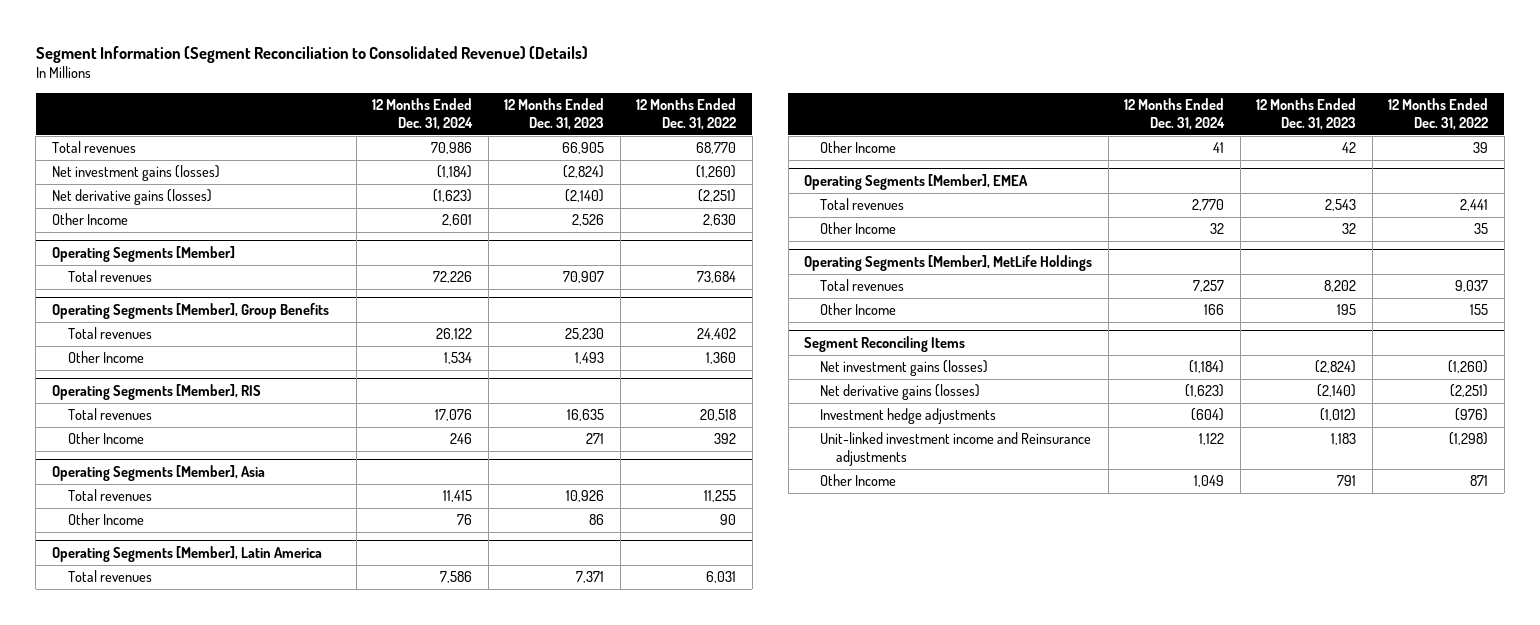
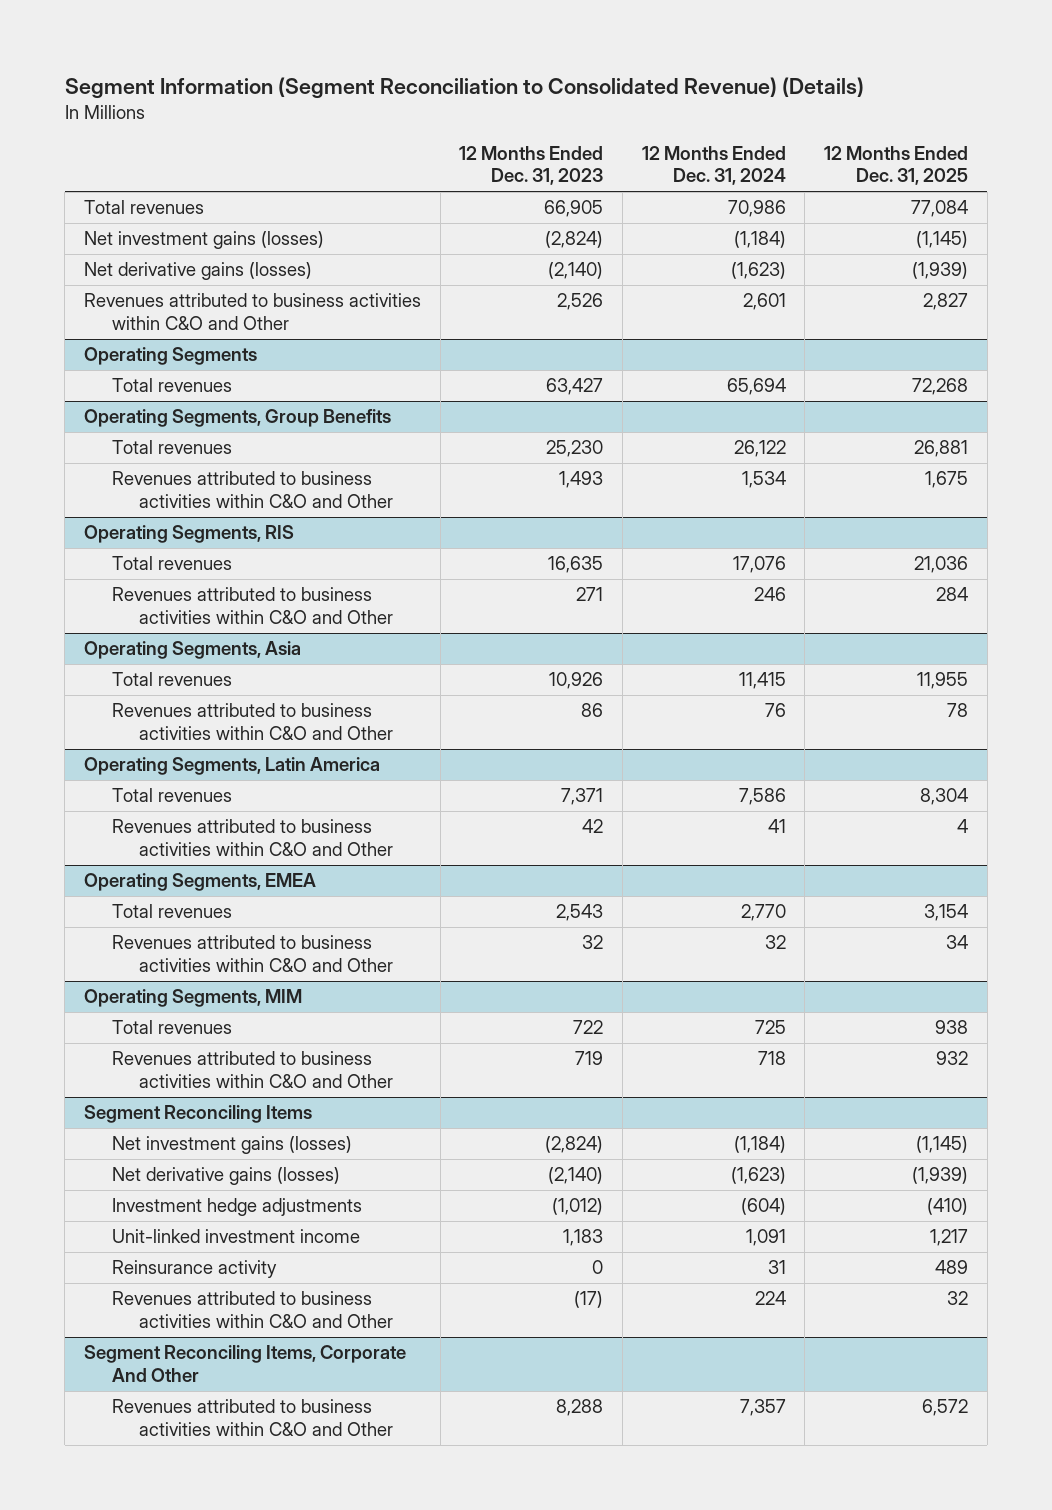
- | 12 Months Ended Dec. 31, 2024 | 12 Months Ended Dec. 31, 2023 | 12 Months Ended Dec. 31, 2022
+ | 12 Months Ended Dec. 31, 2023 | 12 Months Ended Dec. 31, 2024 | 12 Months Ended Dec. 31, 2025
- Other Income | 2,601 | 2,526 | 2,630
- Operating Segments [Member]
- Total revenues | 72,226 | 70,907 | 73,684
- Operating Segments [Member], Group Benefits
+ Revenues attributed to business activities within C&O and Other | 2,526 | 2,601 | 2,827
+ Operating Segments
+ Total revenues | 63,427 | 65,694 | 72,268
+ Operating Segments, Group Benefits
- Other Income | 1,534 | 1,493 | 1,360
- Operating Segments [Member], RIS
+ Revenues attributed to business activities within C&O and Other | 1,493 | 1,534 | 1,675
+ Operating Segments, RIS
- Other Income | 246 | 271 | 392
- Operating Segments [Member], Asia
+ Revenues attributed to business activities within C&O and Other | 271 | 246 | 284
+ Operating Segments, Asia
- Other Income | 76 | 86 | 90
- Operating Segments [Member], Latin America
+ Revenues attributed to business activities within C&O and Other | 86 | 76 | 78
+ Operating Segments, Latin America
- Other Income | 41 | 42 | 39
- Operating Segments [Member], EMEA
+ Revenues attributed to business activities within C&O and Other | 42 | 41 | 4
+ Operating Segments, EMEA
- Other Income | 32 | 32 | 35
- Operating Segments [Member], MetLife Holdings
- Total revenues | 7,257 | 8,202 | 9,037
- Other Income | 166 | 195 | 155
+ Revenues attributed to business activities within C&O and Other | 32 | 32 | 34
+ Operating Segments, MIM
+ Total revenues | 722 | 725 | 938
+ Revenues attributed to business activities within C&O and Other | 719 | 718 | 932
@ Segment Reconciling Items
- Unit-linked investment income and Reinsurance adjustments | 1,122 | 1,183 | (1,298)
- Other Income | 1,049 | 791 | 871
+ Unit-linked investment income | 1,183 | 1,091 | 1,217
+ Reinsurance activity | 0 | 31 | 489
+ Revenues attributed to business activities within C&O and Other | (17) | 224 | 32
+ Segment Reconciling Items, Corporate And Other
+ Revenues attributed to business activities within C&O and Other | 8,288 | 7,357 | 6,572

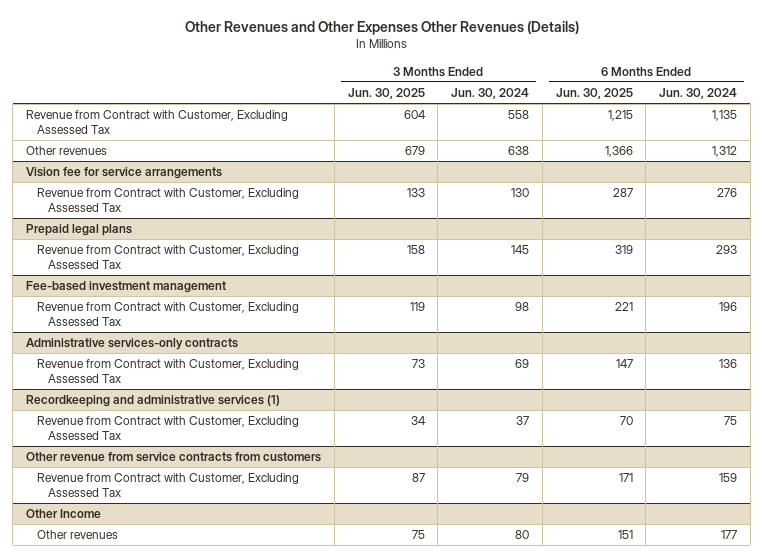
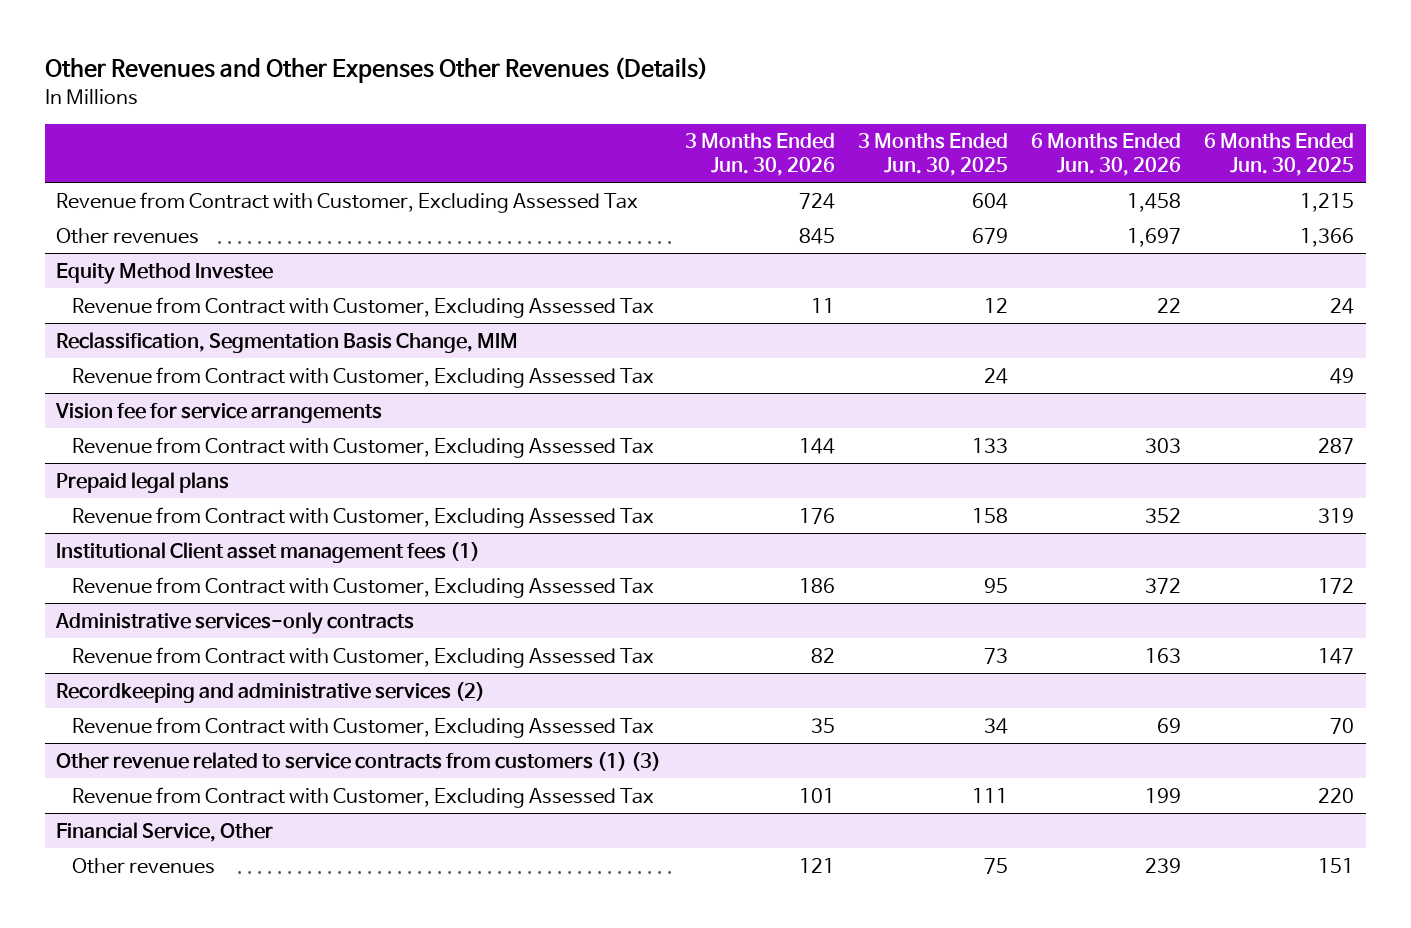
- | 3 Months Ended Jun. 30, 2025 | 3 Months Ended Jun. 30, 2024 | 6 Months Ended Jun. 30, 2025 | 6 Months Ended Jun. 30, 2024
+ | 3 Months Ended Jun. 30, 2026 | 3 Months Ended Jun. 30, 2025 | 6 Months Ended Jun. 30, 2026 | 6 Months Ended Jun. 30, 2025
+ Equity Method Investee
+ Revenue from Contract with Customer, Excluding Assessed Tax | 11 | 12 | 22 | 24
+ Reclassification, Segmentation Basis Change, MIM
+ Revenue from Contract with Customer, Excluding Assessed Tax | | 24 | | 49
- Fee-based investment management
- Revenue from Contract with Customer, Excluding Assessed Tax | 119 | 98 | 221 | 196
+ Institutional Client asset management fees (1)
+ Revenue from Contract with Customer, Excluding Assessed Tax | 186 | 95 | 372 | 172
- Recordkeeping and administrative services (1)
+ Recordkeeping and administrative services (2)
- Other revenue from service contracts from customers
- Revenue from Contract with Customer, Excluding Assessed Tax | 87 | 79 | 171 | 159
- Other Income
+ Other revenue related to service contracts from customers (1) (3)
+ Revenue from Contract with Customer, Excluding Assessed Tax | 101 | 111 | 199 | 220
+ Financial Service, Other

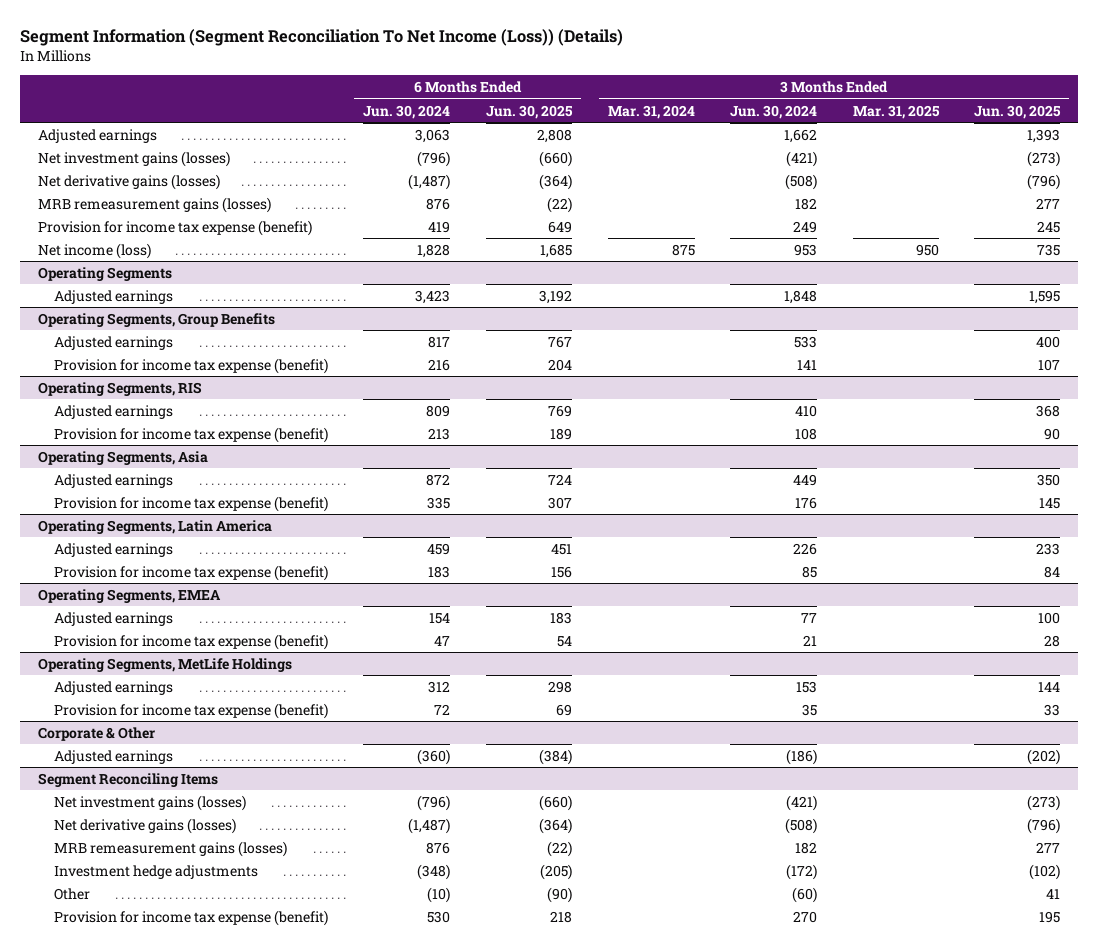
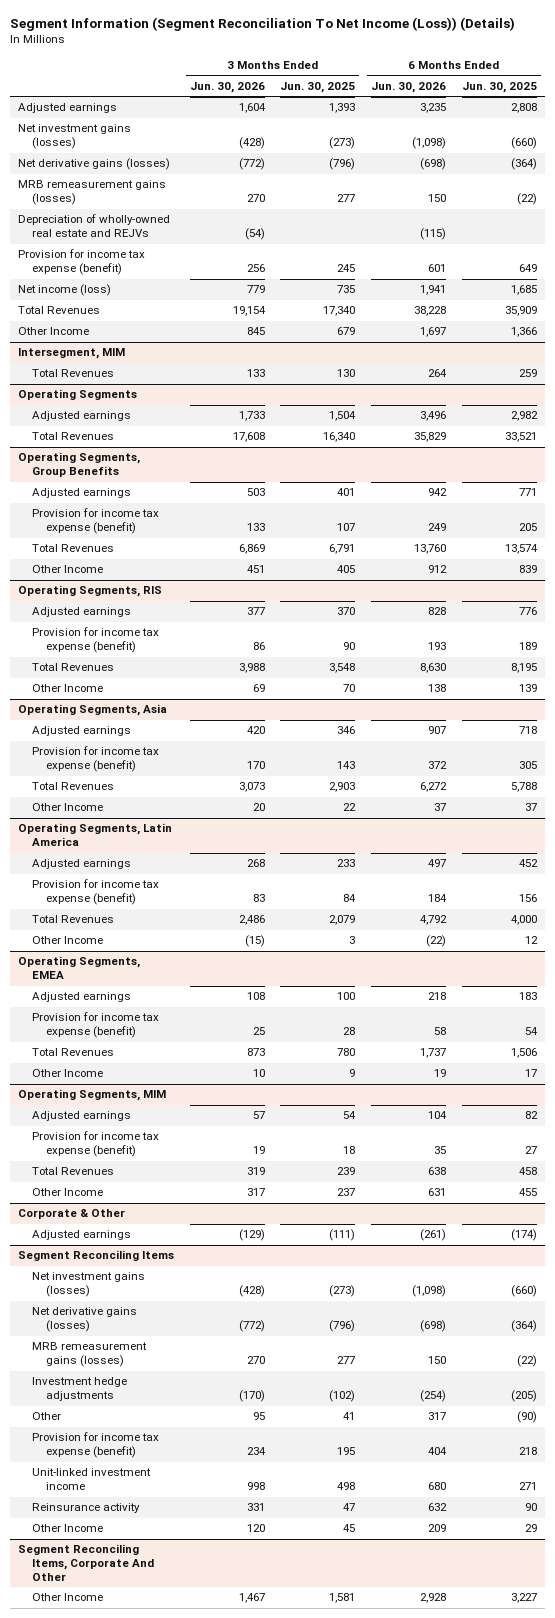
- | 6 Months Ended Jun. 30, 2024 | 6 Months Ended Jun. 30, 2025 | 3 Months Ended Mar. 31, 2024 | 3 Months Ended Jun. 30, 2024 | 3 Months Ended Mar. 31, 2025 | 3 Months Ended Jun. 30, 2025
+ | 3 Months Ended Jun. 30, 2026 | 3 Months Ended Jun. 30, 2025 | 6 Months Ended Jun. 30, 2026 | 6 Months Ended Jun. 30, 2025
+ Depreciation of wholly-owned real estate and REJVs | (54) | | (115) |
+ Total Revenues | 19,154 | 17,340 | 38,228 | 35,909
+ Other Income | 845 | 679 | 1,697 | 1,366
+ Intersegment, MIM
+ Total Revenues | 133 | 130 | 264 | 259
@ Operating Segments
- Adjusted earnings | 3,423 | 3,192 | | 1,848 | | 1,595
+ Adjusted earnings | 1,733 | 1,504 | 3,496 | 2,982
+ Total Revenues | 17,608 | 16,340 | 35,829 | 33,521
@ Operating Segments, Group Benefits
- Adjusted earnings | 817 | 767 | | 533 | | 400
- Provision for income tax expense (benefit) | 216 | 204 | | 141 | | 107
+ Adjusted earnings | 503 | 401 | 942 | 771
+ Provision for income tax expense (benefit) | 133 | 107 | 249 | 205
+ Total Revenues | 6,869 | 6,791 | 13,760 | 13,574
+ Other Income | 451 | 405 | 912 | 839
@ Operating Segments, RIS
- Adjusted earnings | 809 | 769 | | 410 | | 368
+ Adjusted earnings | 377 | 370 | 828 | 776
+ Total Revenues | 3,988 | 3,548 | 8,630 | 8,195
+ Other Income | 69 | 70 | 138 | 139
@ Operating Segments, Asia
- Adjusted earnings | 872 | 724 | | 449 | | 350
- Provision for income tax expense (benefit) | 335 | 307 | | 176 | | 145
+ Adjusted earnings | 420 | 346 | 907 | 718
+ Provision for income tax expense (benefit) | 170 | 143 | 372 | 305
+ Total Revenues | 3,073 | 2,903 | 6,272 | 5,788
+ Other Income | 20 | 22 | 37 | 37
@ Operating Segments, Latin America
- Adjusted earnings | 459 | 451 | | 226 | | 233
+ Adjusted earnings | 268 | 233 | 497 | 452
+ Total Revenues | 2,486 | 2,079 | 4,792 | 4,000
+ Other Income | (15) | 3 | (22) | 12
- Operating Segments, MetLife Holdings
- Adjusted earnings | 312 | 298 | | 153 | | 144
- Provision for income tax expense (benefit) | 72 | 69 | | 35 | | 33
@ Operating Segments, EMEA
+ Total Revenues | 873 | 780 | 1,737 | 1,506
+ Other Income | 10 | 9 | 19 | 17
+ Operating Segments, MIM
+ Adjusted earnings | 57 | 54 | 104 | 82
+ Provision for income tax expense (benefit) | 19 | 18 | 35 | 27
+ Total Revenues | 319 | 239 | 638 | 458
+ Other Income | 317 | 237 | 631 | 455
@ Corporate & Other
- Adjusted earnings | (360) | (384) | | (186) | | (202)
+ Adjusted earnings | (129) | (111) | (261) | (174)
@ Segment Reconciling Items
+ Unit-linked investment income | 998 | 498 | 680 | 271
+ Reinsurance activity | 331 | 47 | 632 | 90
+ Other Income | 120 | 45 | 209 | 29
+ Segment Reconciling Items, Corporate And Other
+ Other Income | 1,467 | 1,581 | 2,928 | 3,227

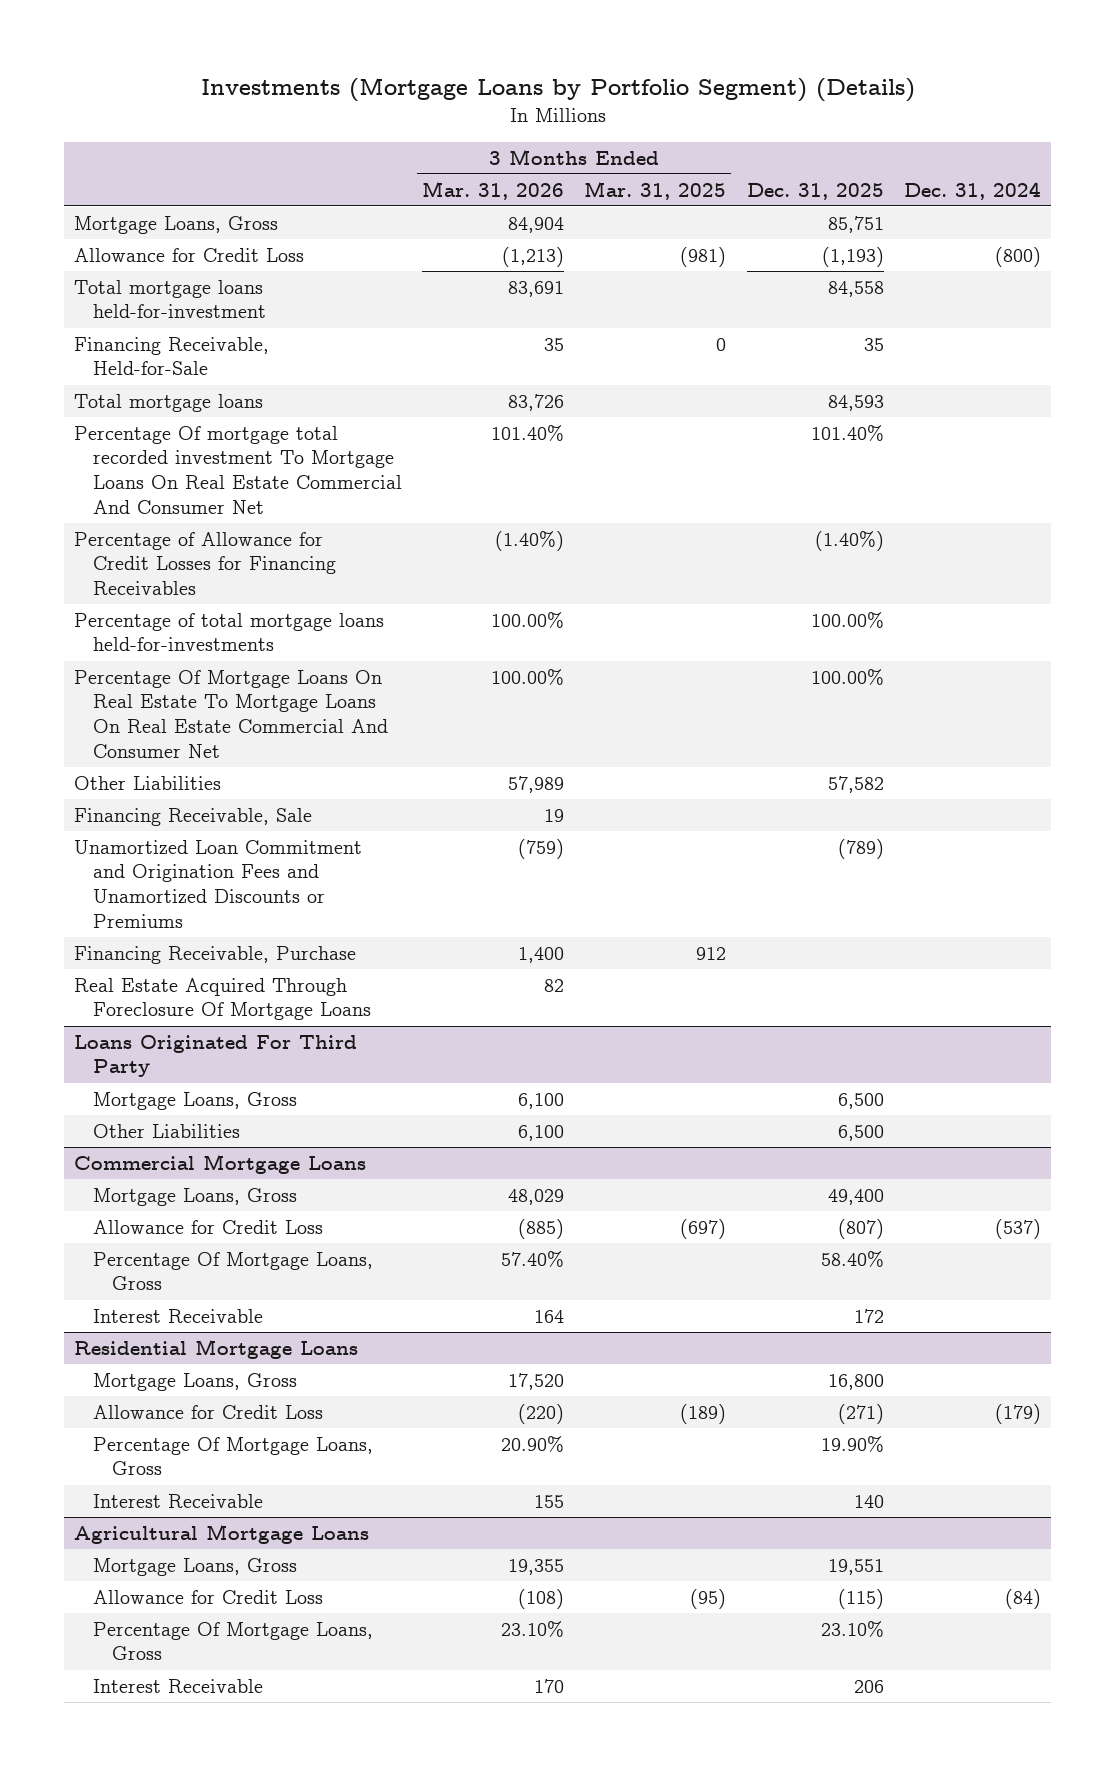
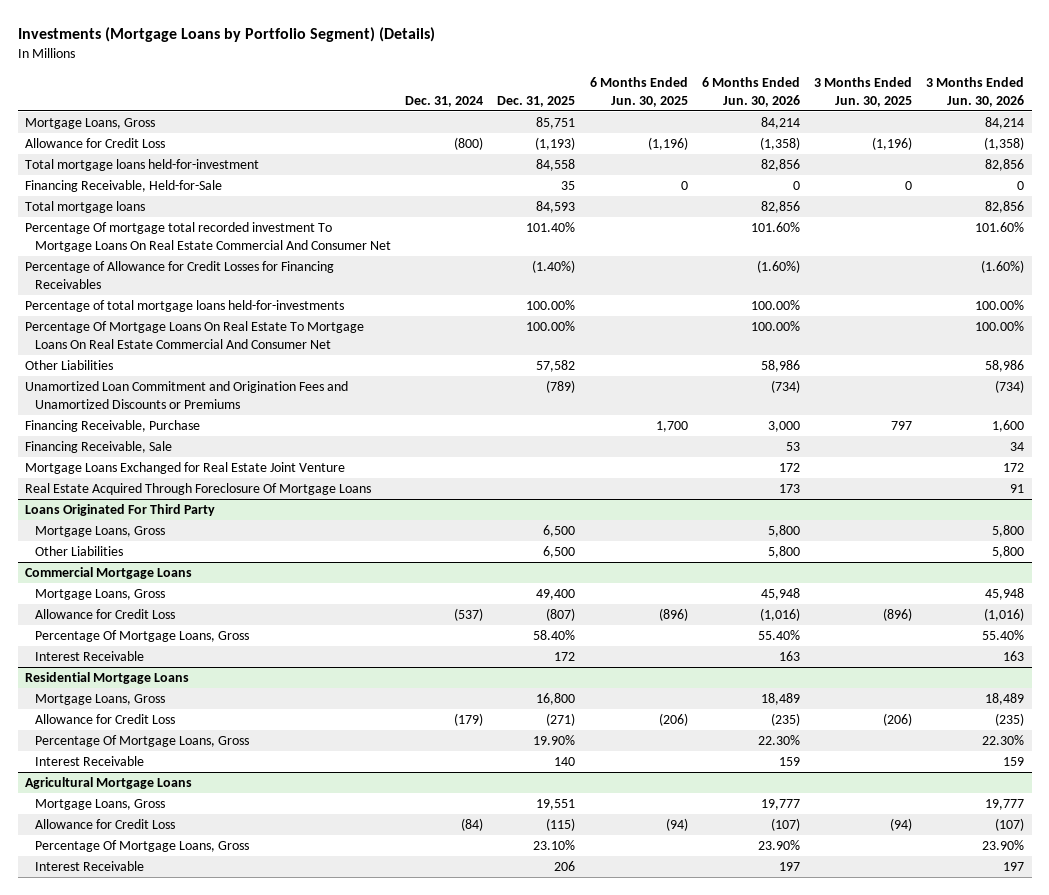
- | 3 Months Ended Mar. 31, 2026 | 3 Months Ended Mar. 31, 2025 | Dec. 31, 2025 | Dec. 31, 2024
+ | Dec. 31, 2024 | Dec. 31, 2025 | 6 Months Ended Jun. 30, 2025 | 6 Months Ended Jun. 30, 2026 | 3 Months Ended Jun. 30, 2025 | 3 Months Ended Jun. 30, 2026
moved down: Financing Receivable, Sale | | | | 53 | | 34
+ Mortgage Loans Exchanged for Real Estate Joint Venture | | | | 172 | | 172

